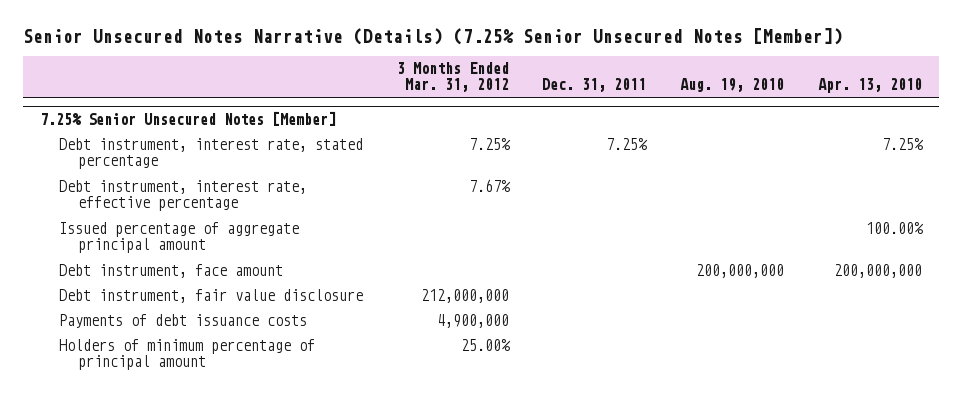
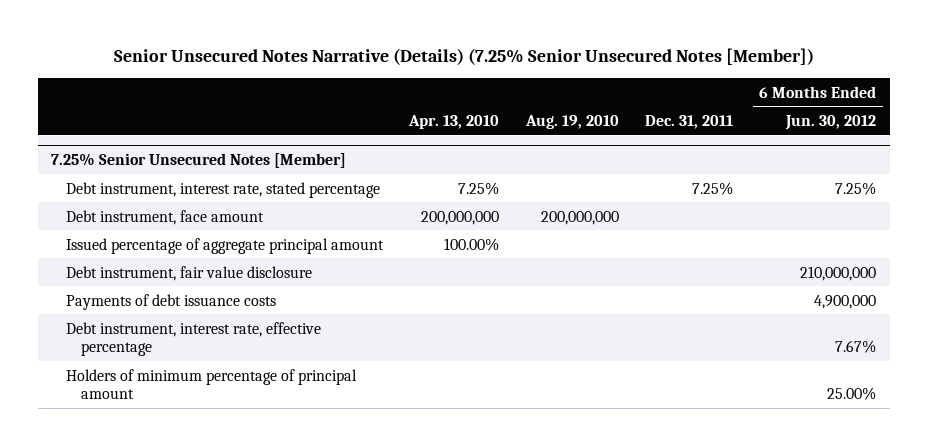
- | 3 Months Ended Mar. 31, 2012 | Dec. 31, 2011 | Aug. 19, 2010 | Apr. 13, 2010
+ | Apr. 13, 2010 | Aug. 19, 2010 | Dec. 31, 2011 | 6 Months Ended Jun. 30, 2012
@ 7.25% Senior Unsecured Notes [Member]
moved down: Issued percentage of aggregate principal amount | 100.00% | | |
moved down: Debt instrument, interest rate, effective percentage | | | | 7.67%

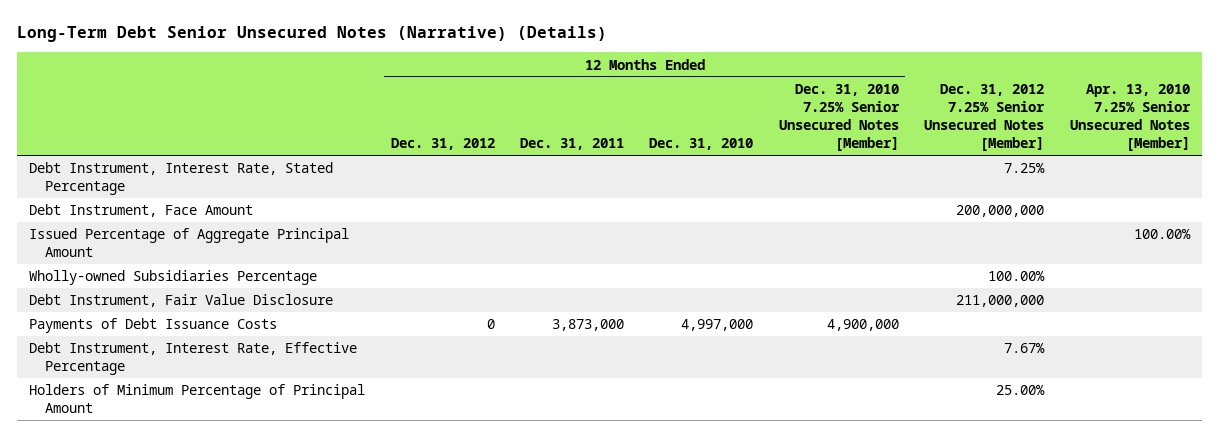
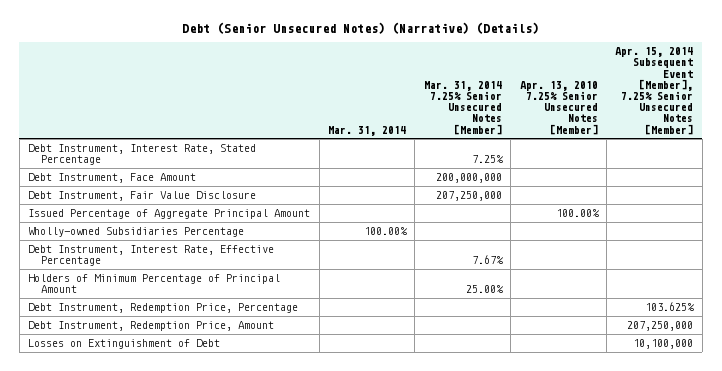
- Long-Term Debt Senior Unsecured Notes (Narrative) (Details)
+ Debt (Senior Unsecured Notes) (Narrative) (Details)
- | 12 Months Ended Dec. 31, 2012 | 12 Months Ended Dec. 31, 2011 | 12 Months Ended Dec. 31, 2010 | 12 Months Ended Dec. 31, 2010 7.25% Senior Unsecured Notes [Member] | Dec. 31, 2012 7.25% Senior Unsecured Notes [Member] | Apr. 13, 2010 7.25% Senior Unsecured Notes [Member]
+ | Mar. 31, 2014 | Mar. 31, 2014 7.25% Senior Unsecured Notes [Member] | Apr. 13, 2010 7.25% Senior Unsecured Notes [Member] | Apr. 15, 2014 Subsequent Event [Member], 7.25% Senior Unsecured Notes [Member]
moved up: Debt Instrument, Fair Value Disclosure | | 207,250,000 | |
- Payments of Debt Issuance Costs | 0 | 3,873,000 | 4,997,000 | 4,900,000 | |
+ Debt Instrument, Redemption Price, Percentage | | | | 103.625%
+ Debt Instrument, Redemption Price, Amount | | | | 207,250,000
+ Losses on Extinguishment of Debt | | | | 10,100,000

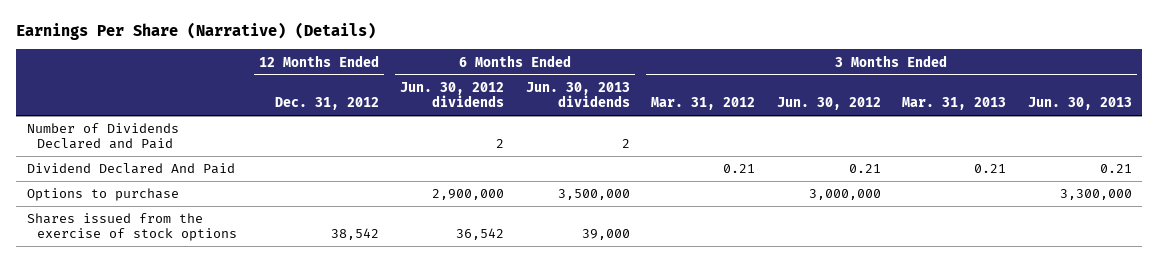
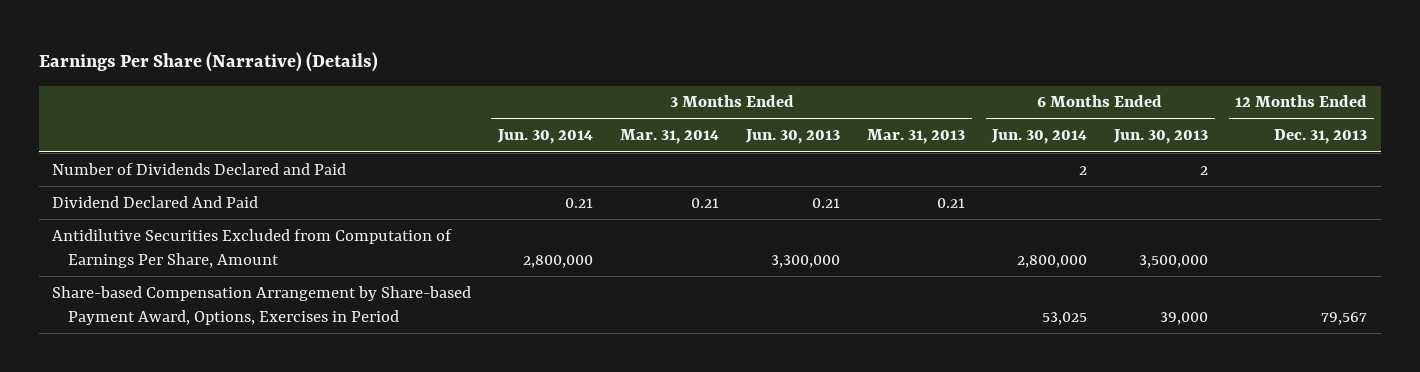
- | 12 Months Ended Dec. 31, 2012 | 6 Months Ended Jun. 30, 2012 dividends | 6 Months Ended Jun. 30, 2013 dividends | 3 Months Ended Mar. 31, 2012 | 3 Months Ended Jun. 30, 2012 | 3 Months Ended Mar. 31, 2013 | 3 Months Ended Jun. 30, 2013
+ | 3 Months Ended Jun. 30, 2014 | 3 Months Ended Mar. 31, 2014 | 3 Months Ended Jun. 30, 2013 | 3 Months Ended Mar. 31, 2013 | 6 Months Ended Jun. 30, 2014 | 6 Months Ended Jun. 30, 2013 | 12 Months Ended Dec. 31, 2013
- Options to purchase | | 2,900,000 | 3,500,000 | | 3,000,000 | | 3,300,000
- Shares issued from the exercise of stock options | 38,542 | 36,542 | 39,000 | | | |
+ Antidilutive Securities Excluded from Computation of Earnings Per Share, Amount | 2,800,000 | | 3,300,000 | | 2,800,000 | 3,500,000 |
+ Share-based Compensation Arrangement by Share-based Payment Award, Options, Exercises in Period | | | | | 53,025 | 39,000 | 79,567

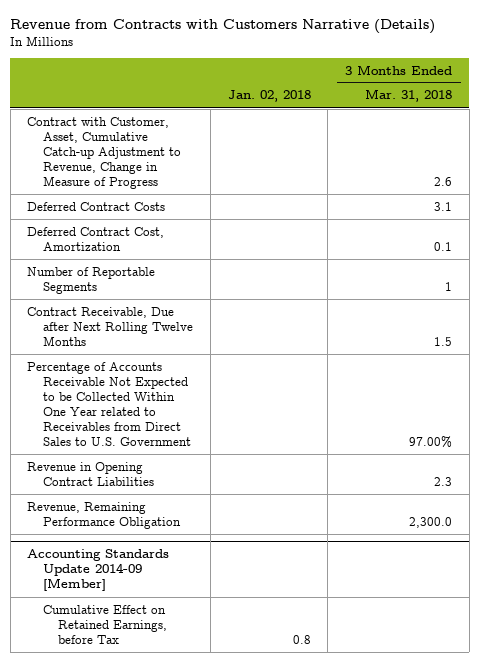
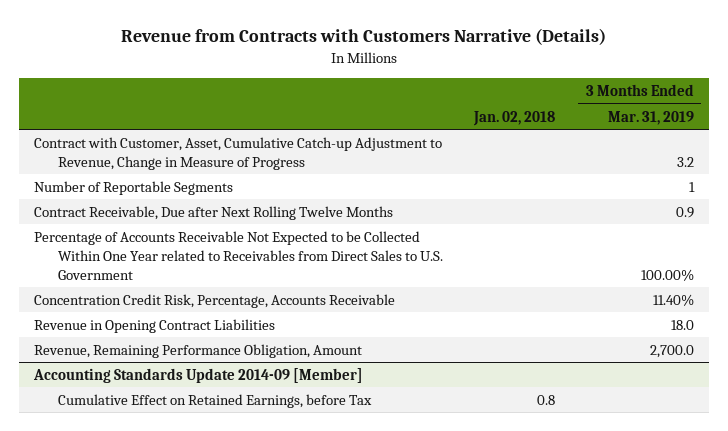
- | Jan. 02, 2018 | 3 Months Ended Mar. 31, 2018
+ | Jan. 02, 2018 | 3 Months Ended Mar. 31, 2019
- Deferred Contract Costs | | 3.1
- Deferred Contract Cost, Amortization | | 0.1
+ Concentration Credit Risk, Percentage, Accounts Receivable | | 11.40%
- Revenue, Remaining Performance Obligation | | 2,300.0
+ Revenue, Remaining Performance Obligation, Amount | | 2,700.0

